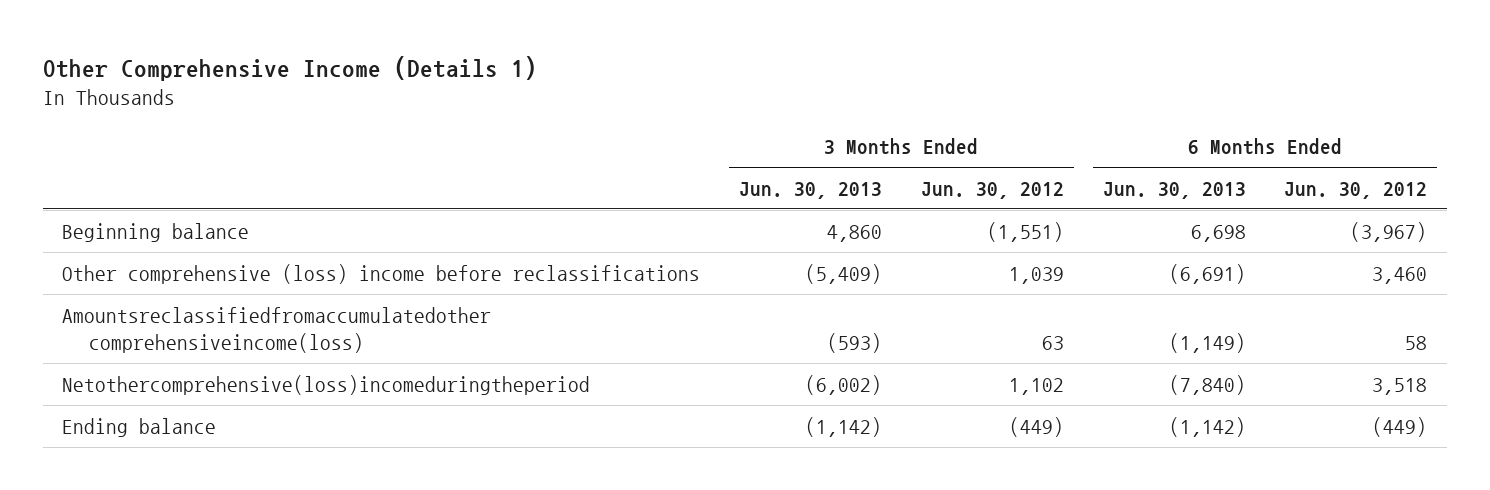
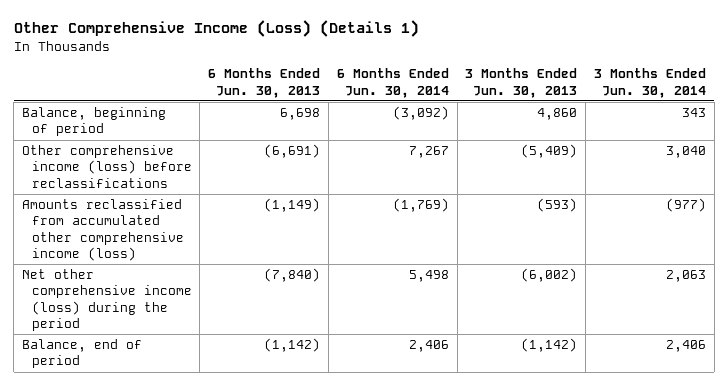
- Other Comprehensive Income (Details 1)
+ Other Comprehensive Income (Loss) (Details 1)
- | 3 Months Ended Jun. 30, 2013 | 3 Months Ended Jun. 30, 2012 | 6 Months Ended Jun. 30, 2013 | 6 Months Ended Jun. 30, 2012
+ | 6 Months Ended Jun. 30, 2013 | 6 Months Ended Jun. 30, 2014 | 3 Months Ended Jun. 30, 2013 | 3 Months Ended Jun. 30, 2014
- Beginning balance | 4,860 | (1,551) | 6,698 | (3,967)
- Other comprehensive (loss) income before reclassifications | (5,409) | 1,039 | (6,691) | 3,460
- Amountsreclassifiedfromaccumulatedother comprehensiveincome(loss) | (593) | 63 | (1,149) | 58
- Netothercomprehensive(loss)incomeduringtheperiod | (6,002) | 1,102 | (7,840) | 3,518
- Ending balance | (1,142) | (449) | (1,142) | (449)
+ Balance, beginning of period | 6,698 | (3,092) | 4,860 | 343
+ Other comprehensive income (loss) before reclassifications | (6,691) | 7,267 | (5,409) | 3,040
+ Amounts reclassified from accumulated other comprehensive income (loss) | (1,149) | (1,769) | (593) | (977)
+ Net other comprehensive income (loss) during the period | (7,840) | 5,498 | (6,002) | 2,063
+ Balance, end of period | (1,142) | 2,406 | (1,142) | 2,406

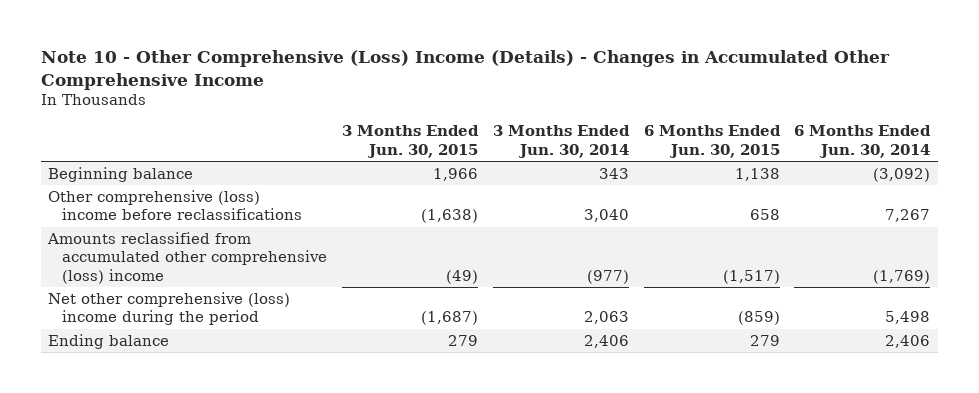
- Other Comprehensive Income (Loss) (Details 1)
+ Note 10 - Other Comprehensive (Loss) Income (Details) - Changes in Accumulated Other Comprehensive Income
- | 6 Months Ended Jun. 30, 2013 | 6 Months Ended Jun. 30, 2014 | 3 Months Ended Jun. 30, 2013 | 3 Months Ended Jun. 30, 2014
+ | 3 Months Ended Jun. 30, 2015 | 3 Months Ended Jun. 30, 2014 | 6 Months Ended Jun. 30, 2015 | 6 Months Ended Jun. 30, 2014
- Balance, beginning of period | 6,698 | (3,092) | 4,860 | 343
- Other comprehensive income (loss) before reclassifications | (6,691) | 7,267 | (5,409) | 3,040
- Amounts reclassified from accumulated other comprehensive income (loss) | (1,149) | (1,769) | (593) | (977)
- Net other comprehensive income (loss) during the period | (7,840) | 5,498 | (6,002) | 2,063
- Balance, end of period | (1,142) | 2,406 | (1,142) | 2,406
+ Beginning balance | 1,966 | 343 | 1,138 | (3,092)
+ Other comprehensive (loss) income before reclassifications | (1,638) | 3,040 | 658 | 7,267
+ Amounts reclassified from accumulated other comprehensive (loss) income | (49) | (977) | (1,517) | (1,769)
+ Net other comprehensive (loss) income during the period | (1,687) | 2,063 | (859) | 5,498
+ Ending balance | 279 | 2,406 | 279 | 2,406

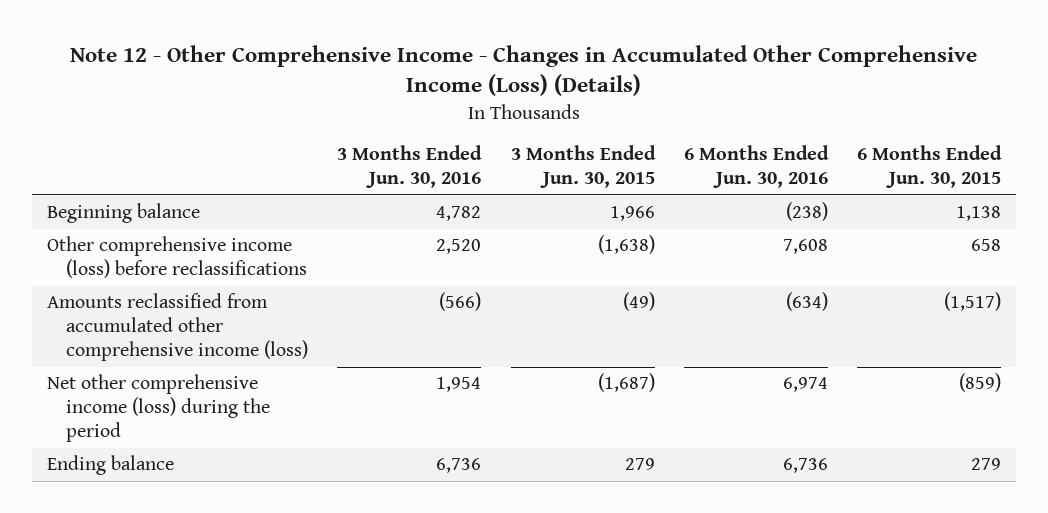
- Note 10 - Other Comprehensive (Loss) Income (Details) - Changes in Accumulated Other Comprehensive Income
+ Note 12 - Other Comprehensive Income - Changes in Accumulated Other Comprehensive Income (Loss) (Details)
- | 3 Months Ended Jun. 30, 2015 | 3 Months Ended Jun. 30, 2014 | 6 Months Ended Jun. 30, 2015 | 6 Months Ended Jun. 30, 2014
+ | 3 Months Ended Jun. 30, 2016 | 3 Months Ended Jun. 30, 2015 | 6 Months Ended Jun. 30, 2016 | 6 Months Ended Jun. 30, 2015
- Other comprehensive (loss) income before reclassifications | (1,638) | 3,040 | 658 | 7,267
- Amounts reclassified from accumulated other comprehensive (loss) income | (49) | (977) | (1,517) | (1,769)
- Net other comprehensive (loss) income during the period | (1,687) | 2,063 | (859) | 5,498
+ Other comprehensive income (loss) before reclassifications | 2,520 | (1,638) | 7,608 | 658
+ Amounts reclassified from accumulated other comprehensive income (loss) | (566) | (49) | (634) | (1,517)
+ Net other comprehensive income (loss) during the period | 1,954 | (1,687) | 6,974 | (859)

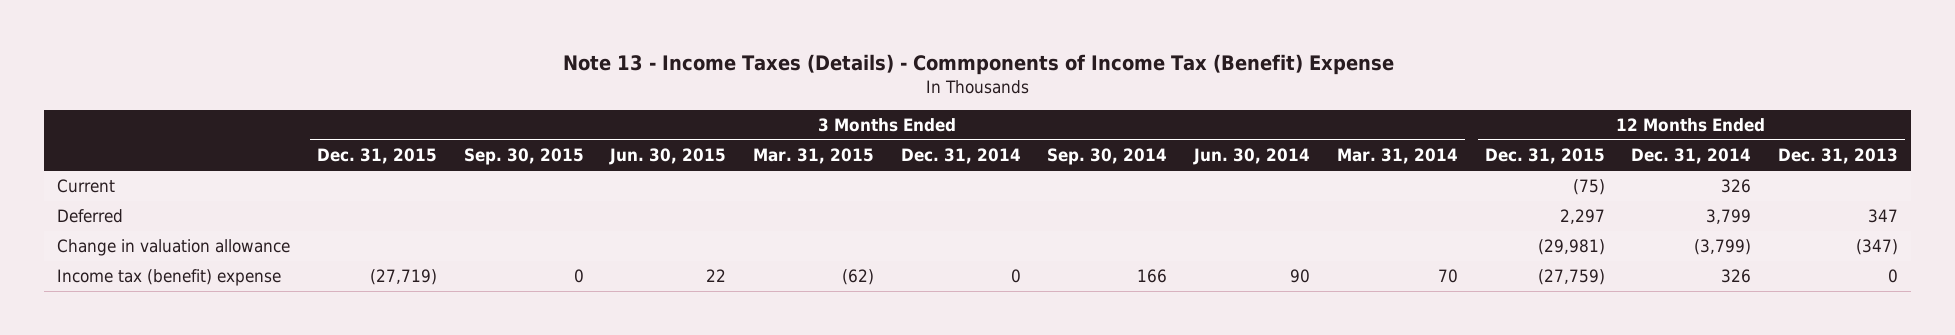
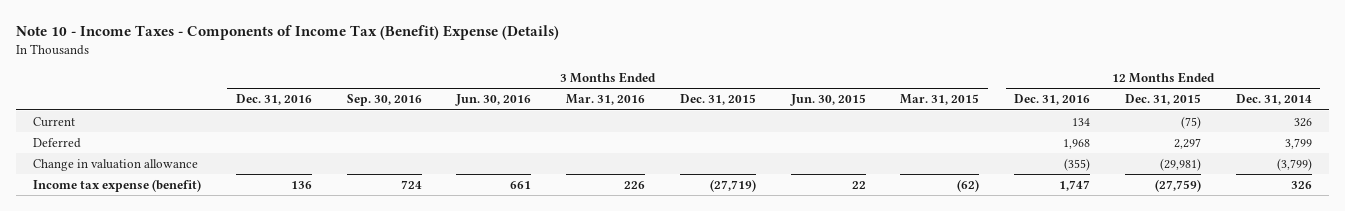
- Note 13 - Income Taxes (Details) - Commponents of Income Tax (Benefit) Expense
+ Note 10 - Income Taxes - Components of Income Tax (Benefit) Expense (Details)
- | 3 Months Ended Dec. 31, 2015 | 3 Months Ended Sep. 30, 2015 | 3 Months Ended Jun. 30, 2015 | 3 Months Ended Mar. 31, 2015 | 3 Months Ended Dec. 31, 2014 | 3 Months Ended Sep. 30, 2014 | 3 Months Ended Jun. 30, 2014 | 3 Months Ended Mar. 31, 2014 | 12 Months Ended Dec. 31, 2015 | 12 Months Ended Dec. 31, 2014 | 12 Months Ended Dec. 31, 2013
+ | 3 Months Ended Dec. 31, 2016 | 3 Months Ended Sep. 30, 2016 | 3 Months Ended Jun. 30, 2016 | 3 Months Ended Mar. 31, 2016 | 3 Months Ended Dec. 31, 2015 | 3 Months Ended Jun. 30, 2015 | 3 Months Ended Mar. 31, 2015 | 12 Months Ended Dec. 31, 2016 | 12 Months Ended Dec. 31, 2015 | 12 Months Ended Dec. 31, 2014
- Income tax (benefit) expense | (27,719) | 0 | 22 | (62) | 0 | 166 | 90 | 70 | (27,759) | 326 | 0
+ Income tax expense (benefit) | 136 | 724 | 661 | 226 | (27,719) | 22 | (62) | 1,747 | (27,759) | 326

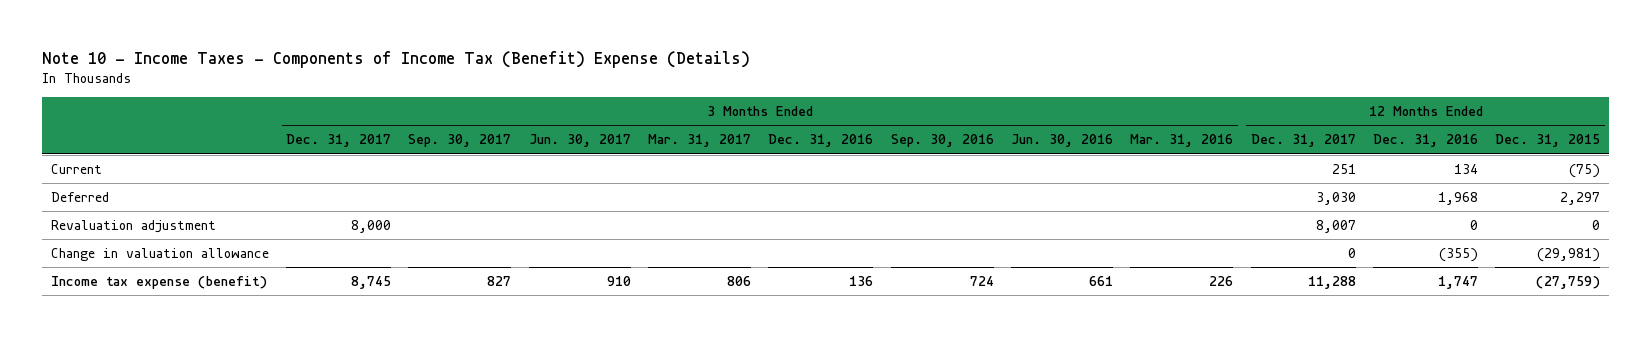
- | 3 Months Ended Dec. 31, 2016 | 3 Months Ended Sep. 30, 2016 | 3 Months Ended Jun. 30, 2016 | 3 Months Ended Mar. 31, 2016 | 3 Months Ended Dec. 31, 2015 | 3 Months Ended Jun. 30, 2015 | 3 Months Ended Mar. 31, 2015 | 12 Months Ended Dec. 31, 2016 | 12 Months Ended Dec. 31, 2015 | 12 Months Ended Dec. 31, 2014
+ | 3 Months Ended Dec. 31, 2017 | 3 Months Ended Sep. 30, 2017 | 3 Months Ended Jun. 30, 2017 | 3 Months Ended Mar. 31, 2017 | 3 Months Ended Dec. 31, 2016 | 3 Months Ended Sep. 30, 2016 | 3 Months Ended Jun. 30, 2016 | 3 Months Ended Mar. 31, 2016 | 12 Months Ended Dec. 31, 2017 | 12 Months Ended Dec. 31, 2016 | 12 Months Ended Dec. 31, 2015
+ Revaluation adjustment | 8,000 | | | | | | | | 8,007 | 0 | 0

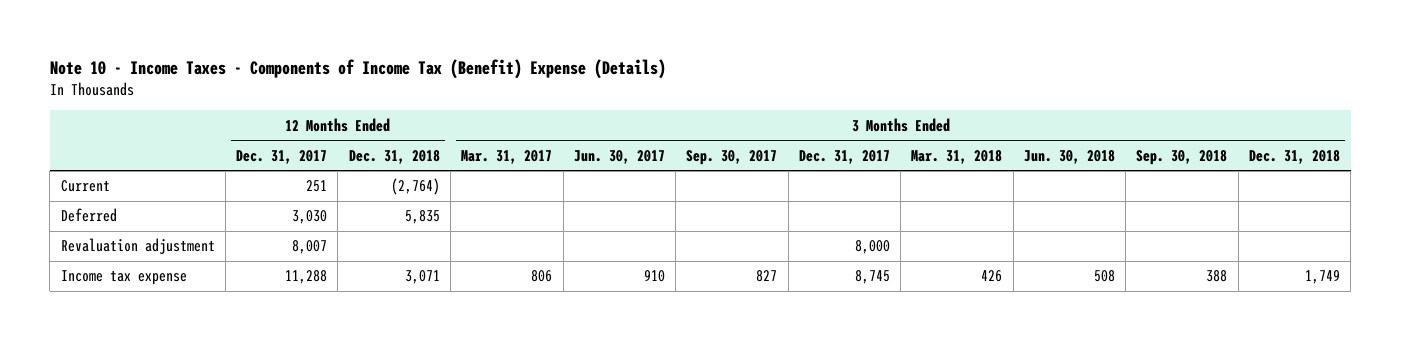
- | 3 Months Ended Dec. 31, 2017 | 3 Months Ended Sep. 30, 2017 | 3 Months Ended Jun. 30, 2017 | 3 Months Ended Mar. 31, 2017 | 3 Months Ended Dec. 31, 2016 | 3 Months Ended Sep. 30, 2016 | 3 Months Ended Jun. 30, 2016 | 3 Months Ended Mar. 31, 2016 | 12 Months Ended Dec. 31, 2017 | 12 Months Ended Dec. 31, 2016 | 12 Months Ended Dec. 31, 2015
+ | 12 Months Ended Dec. 31, 2017 | 12 Months Ended Dec. 31, 2018 | 3 Months Ended Mar. 31, 2017 | 3 Months Ended Jun. 30, 2017 | 3 Months Ended Sep. 30, 2017 | 3 Months Ended Dec. 31, 2017 | 3 Months Ended Mar. 31, 2018 | 3 Months Ended Jun. 30, 2018 | 3 Months Ended Sep. 30, 2018 | 3 Months Ended Dec. 31, 2018
- Change in valuation allowance | | | | | | | | | 0 | (355) | (29,981)
- Income tax expense (benefit) | 8,745 | 827 | 910 | 806 | 136 | 724 | 661 | 226 | 11,288 | 1,747 | (27,759)
+ Income tax expense | 11,288 | 3,071 | 806 | 910 | 827 | 8,745 | 426 | 508 | 388 | 1,749

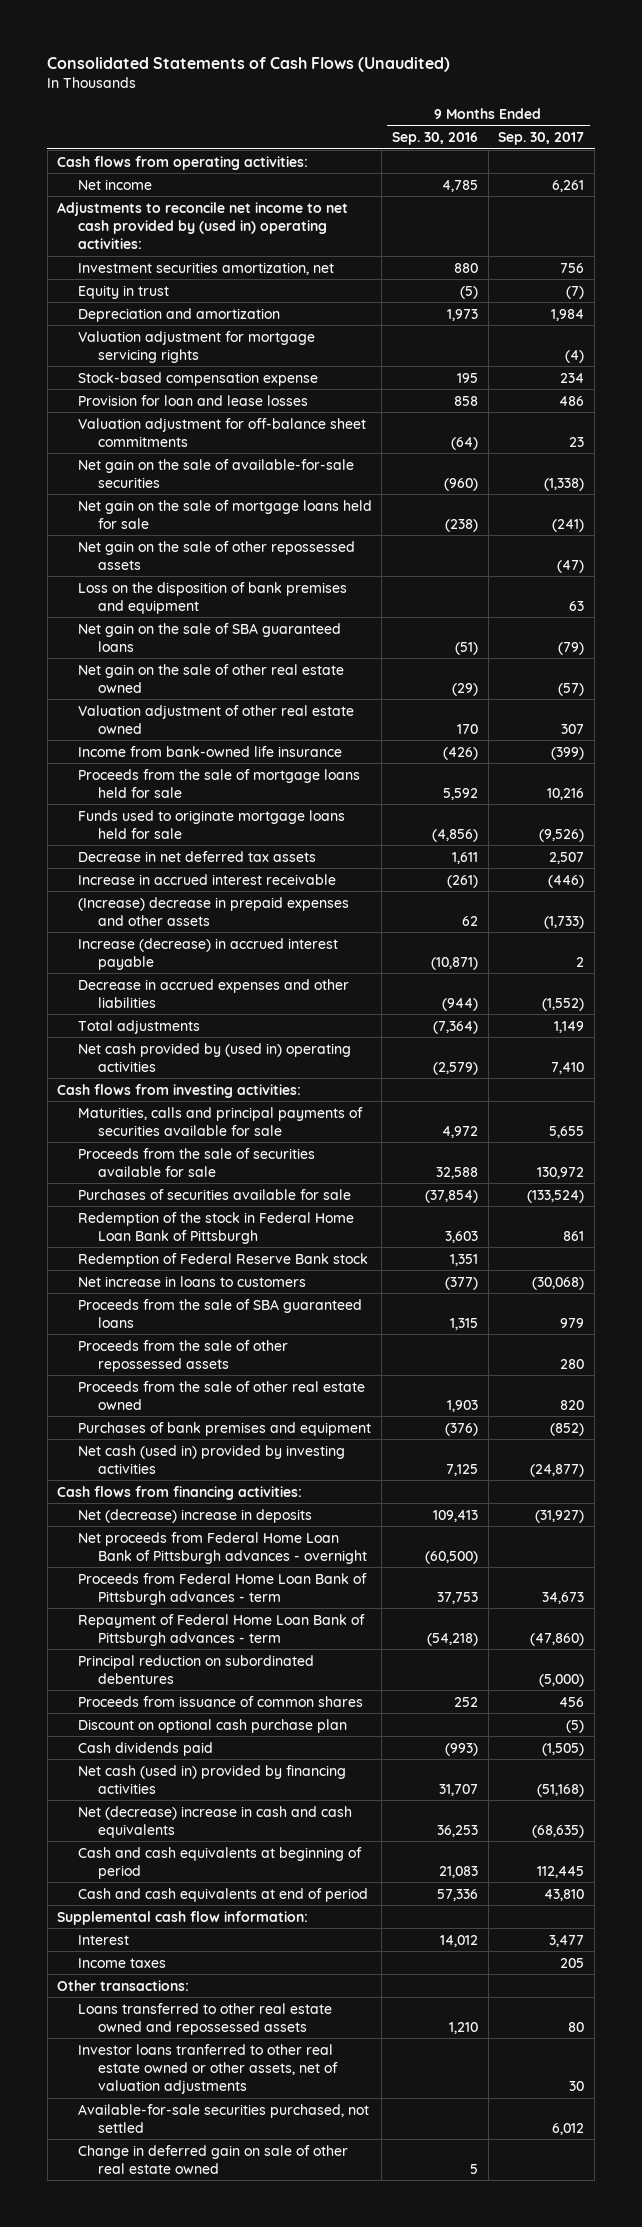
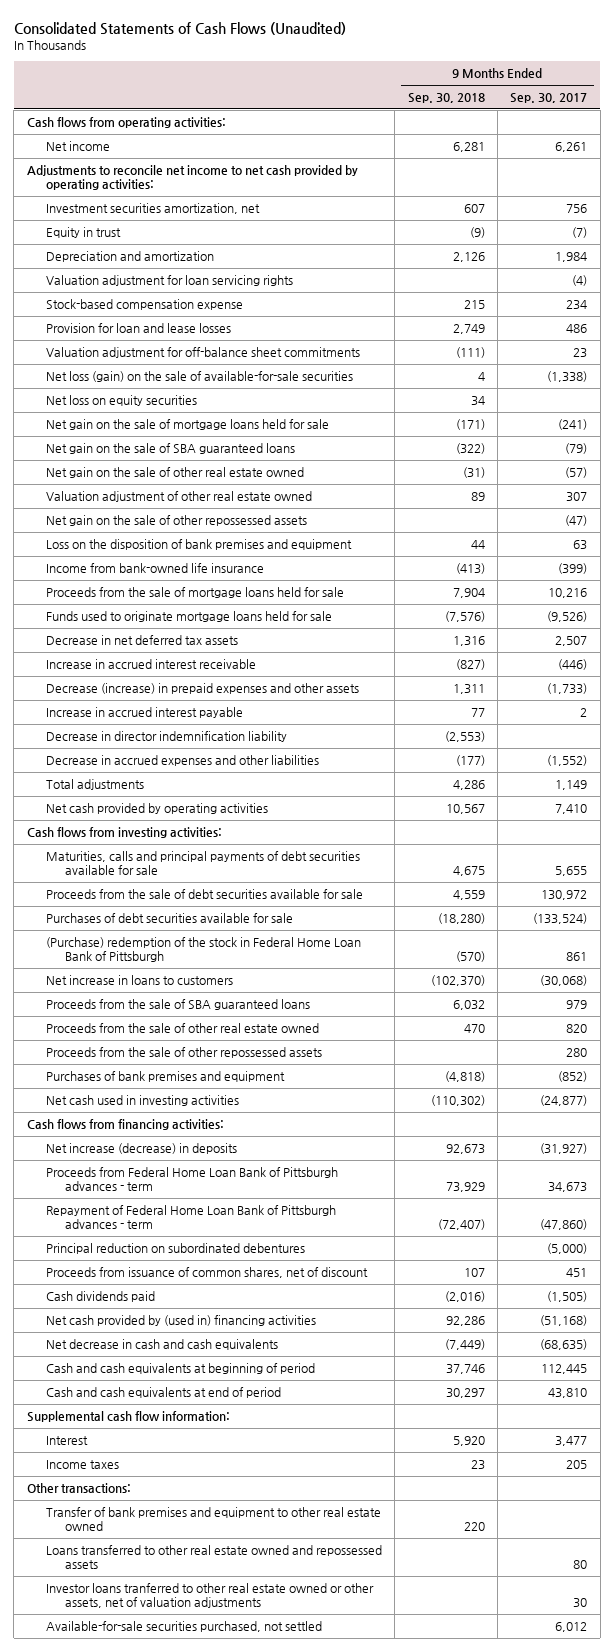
- | 9 Months Ended Sep. 30, 2016 | 9 Months Ended Sep. 30, 2017
+ | 9 Months Ended Sep. 30, 2018 | 9 Months Ended Sep. 30, 2017
- Adjustments to reconcile net income to net cash provided by (used in) operating activities:
+ Adjustments to reconcile net income to net cash provided by operating activities:
- Valuation adjustment for mortgage servicing rights | | (4)
+ Valuation adjustment for loan servicing rights | | (4)
- Net gain on the sale of available-for-sale securities | (960) | (1,338)
+ Net loss (gain) on the sale of available-for-sale securities | 4 | (1,338)
+ Net loss on equity securities | 34 |
moved down: Net gain on the sale of other repossessed assets | | (47)
moved down: Loss on the disposition of bank premises and equipment | 44 | 63
- (Increase) decrease in prepaid expenses and other assets | 62 | (1,733)
- Increase (decrease) in accrued interest payable | (10,871) | 2
+ Decrease (increase) in prepaid expenses and other assets | 1,311 | (1,733)
+ Increase in accrued interest payable | 77 | 2
+ Decrease in director indemnification liability | (2,553) |
- Net cash provided by (used in) operating activities | (2,579) | 7,410
+ Net cash provided by operating activities | 10,567 | 7,410
- Maturities, calls and principal payments of securities available for sale | 4,972 | 5,655
- Proceeds from the sale of securities available for sale | 32,588 | 130,972
- Purchases of securities available for sale | (37,854) | (133,524)
- Redemption of the stock in Federal Home Loan Bank of Pittsburgh | 3,603 | 861
- Redemption of Federal Reserve Bank stock | 1,351 |
+ Maturities, calls and principal payments of debt securities available for sale | 4,675 | 5,655
+ Proceeds from the sale of debt securities available for sale | 4,559 | 130,972
+ Purchases of debt securities available for sale | (18,280) | (133,524)
+ (Purchase) redemption of the stock in Federal Home Loan Bank of Pittsburgh | (570) | 861
moved down: Proceeds from the sale of other repossessed assets | | 280
- Net cash (used in) provided by investing activities | 7,125 | (24,877)
+ Net cash used in investing activities | (110,302) | (24,877)
- Net (decrease) increase in deposits | 109,413 | (31,927)
- Net proceeds from Federal Home Loan Bank of Pittsburgh advances - overnight | (60,500) |
+ Net increase (decrease) in deposits | 92,673 | (31,927)
- Proceeds from issuance of common shares | 252 | 456
- Discount on optional cash purchase plan | | (5)
+ Proceeds from issuance of common shares, net of discount | 107 | 451
- Net cash (used in) provided by financing activities | 31,707 | (51,168)
- Net (decrease) increase in cash and cash equivalents | 36,253 | (68,635)
+ Net cash provided by (used in) financing activities | 92,286 | (51,168)
+ Net decrease in cash and cash equivalents | (7,449) | (68,635)
+ Transfer of bank premises and equipment to other real estate owned | 220 |
- Change in deferred gain on sale of other real estate owned | 5 |

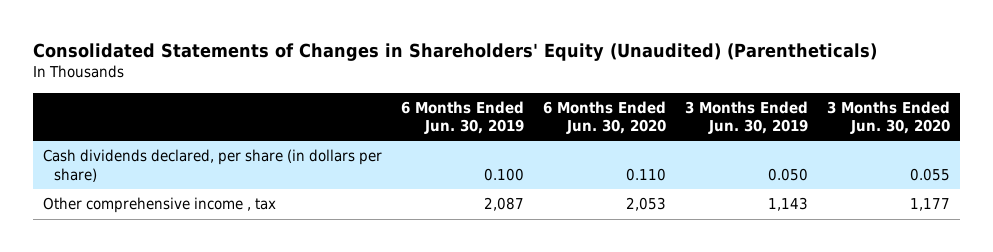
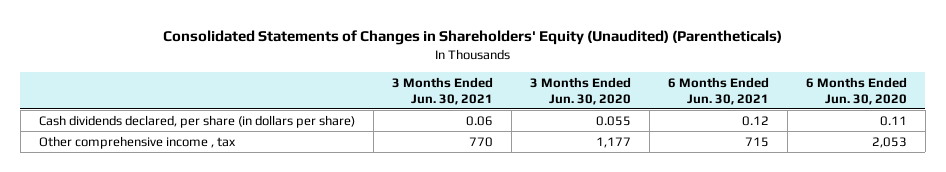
- | 6 Months Ended Jun. 30, 2019 | 6 Months Ended Jun. 30, 2020 | 3 Months Ended Jun. 30, 2019 | 3 Months Ended Jun. 30, 2020
+ | 3 Months Ended Jun. 30, 2021 | 3 Months Ended Jun. 30, 2020 | 6 Months Ended Jun. 30, 2021 | 6 Months Ended Jun. 30, 2020
- Cash dividends declared, per share (in dollars per share) | 0.100 | 0.110 | 0.050 | 0.055
+ Cash dividends declared, per share (in dollars per share) | 0.06 | 0.055 | 0.12 | 0.11

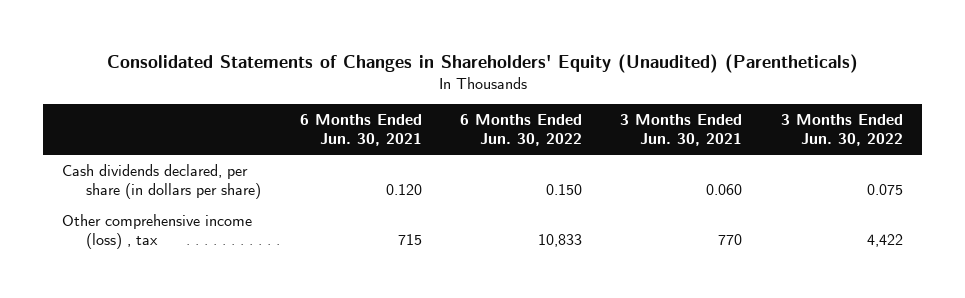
- | 3 Months Ended Jun. 30, 2021 | 3 Months Ended Jun. 30, 2020 | 6 Months Ended Jun. 30, 2021 | 6 Months Ended Jun. 30, 2020
+ | 6 Months Ended Jun. 30, 2021 | 6 Months Ended Jun. 30, 2022 | 3 Months Ended Jun. 30, 2021 | 3 Months Ended Jun. 30, 2022
- Cash dividends declared, per share (in dollars per share) | 0.06 | 0.055 | 0.12 | 0.11
- Other comprehensive income , tax | 770 | 1,177 | 715 | 2,053
+ Cash dividends declared, per share (in dollars per share) | 0.120 | 0.150 | 0.060 | 0.075
+ Other comprehensive income (loss) , tax | 715 | 10,833 | 770 | 4,422

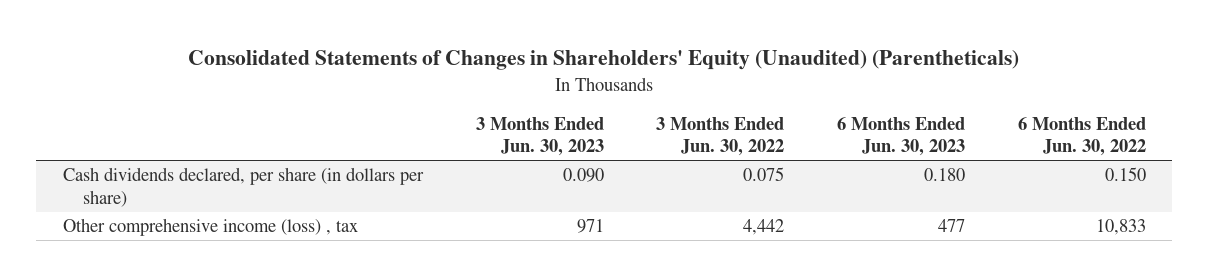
- | 6 Months Ended Jun. 30, 2021 | 6 Months Ended Jun. 30, 2022 | 3 Months Ended Jun. 30, 2021 | 3 Months Ended Jun. 30, 2022
+ | 3 Months Ended Jun. 30, 2023 | 3 Months Ended Jun. 30, 2022 | 6 Months Ended Jun. 30, 2023 | 6 Months Ended Jun. 30, 2022
- Other comprehensive income (loss) , tax | 715 | 10,833 | 770 | 4,422
+ Other comprehensive income (loss) , tax | 971 | 4,442 | 477 | 10,833

